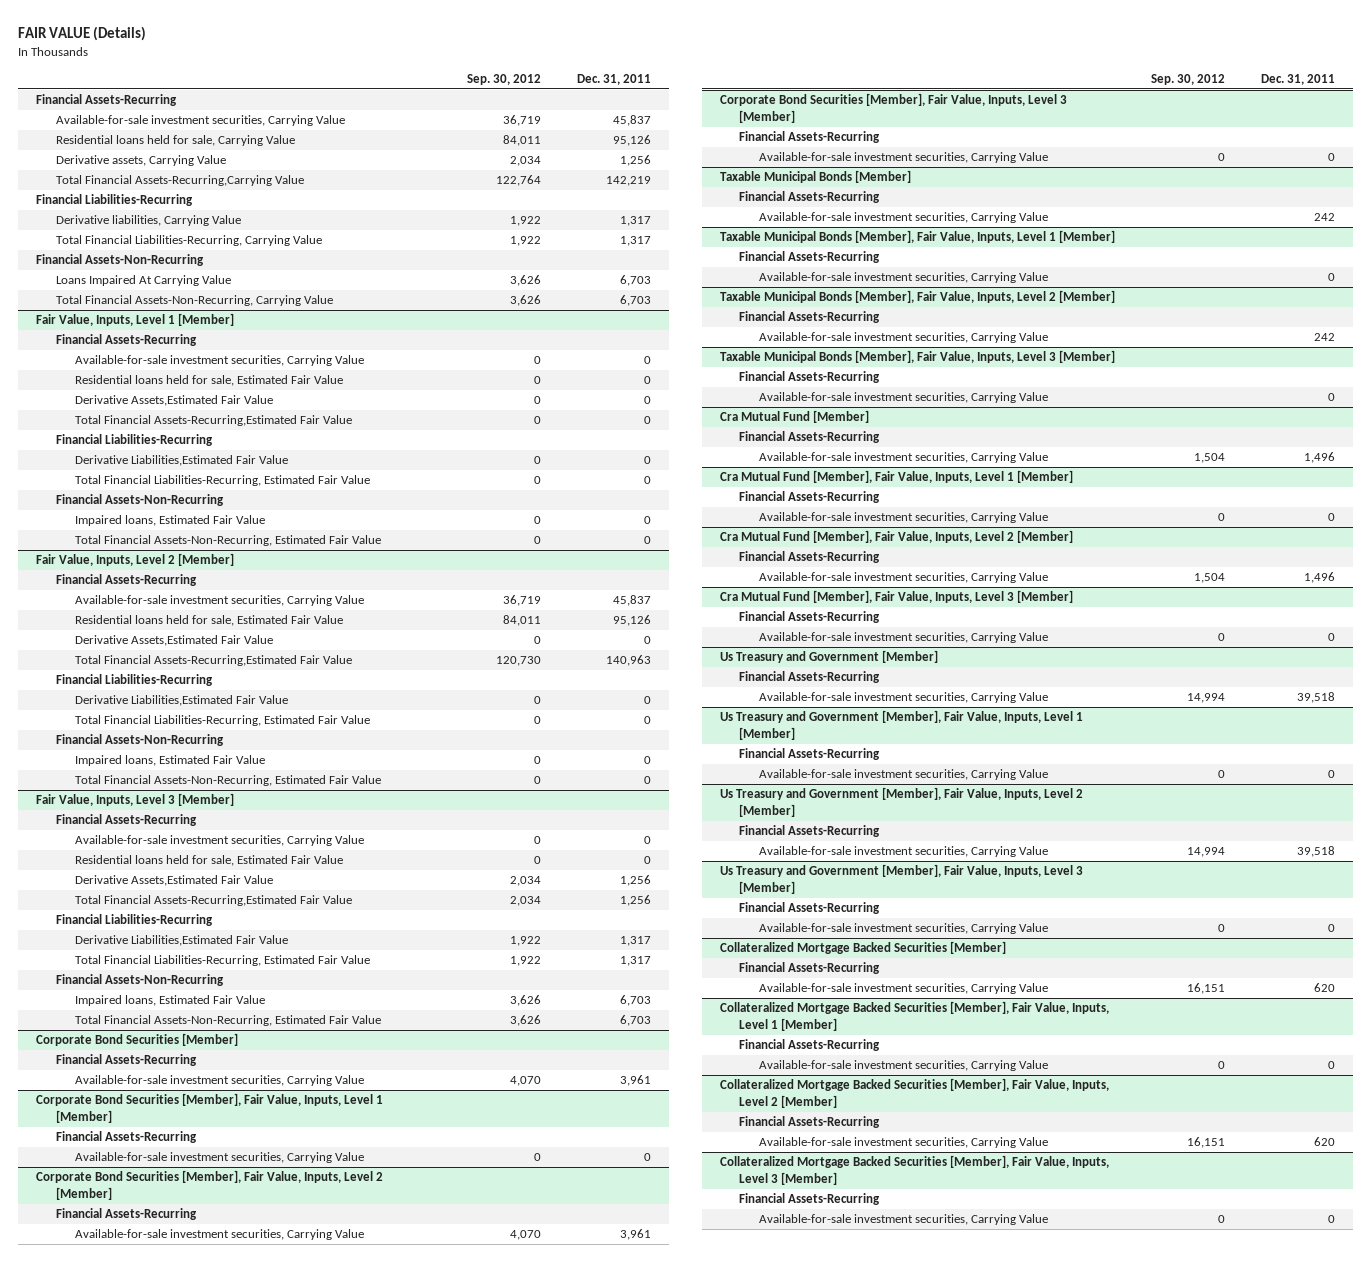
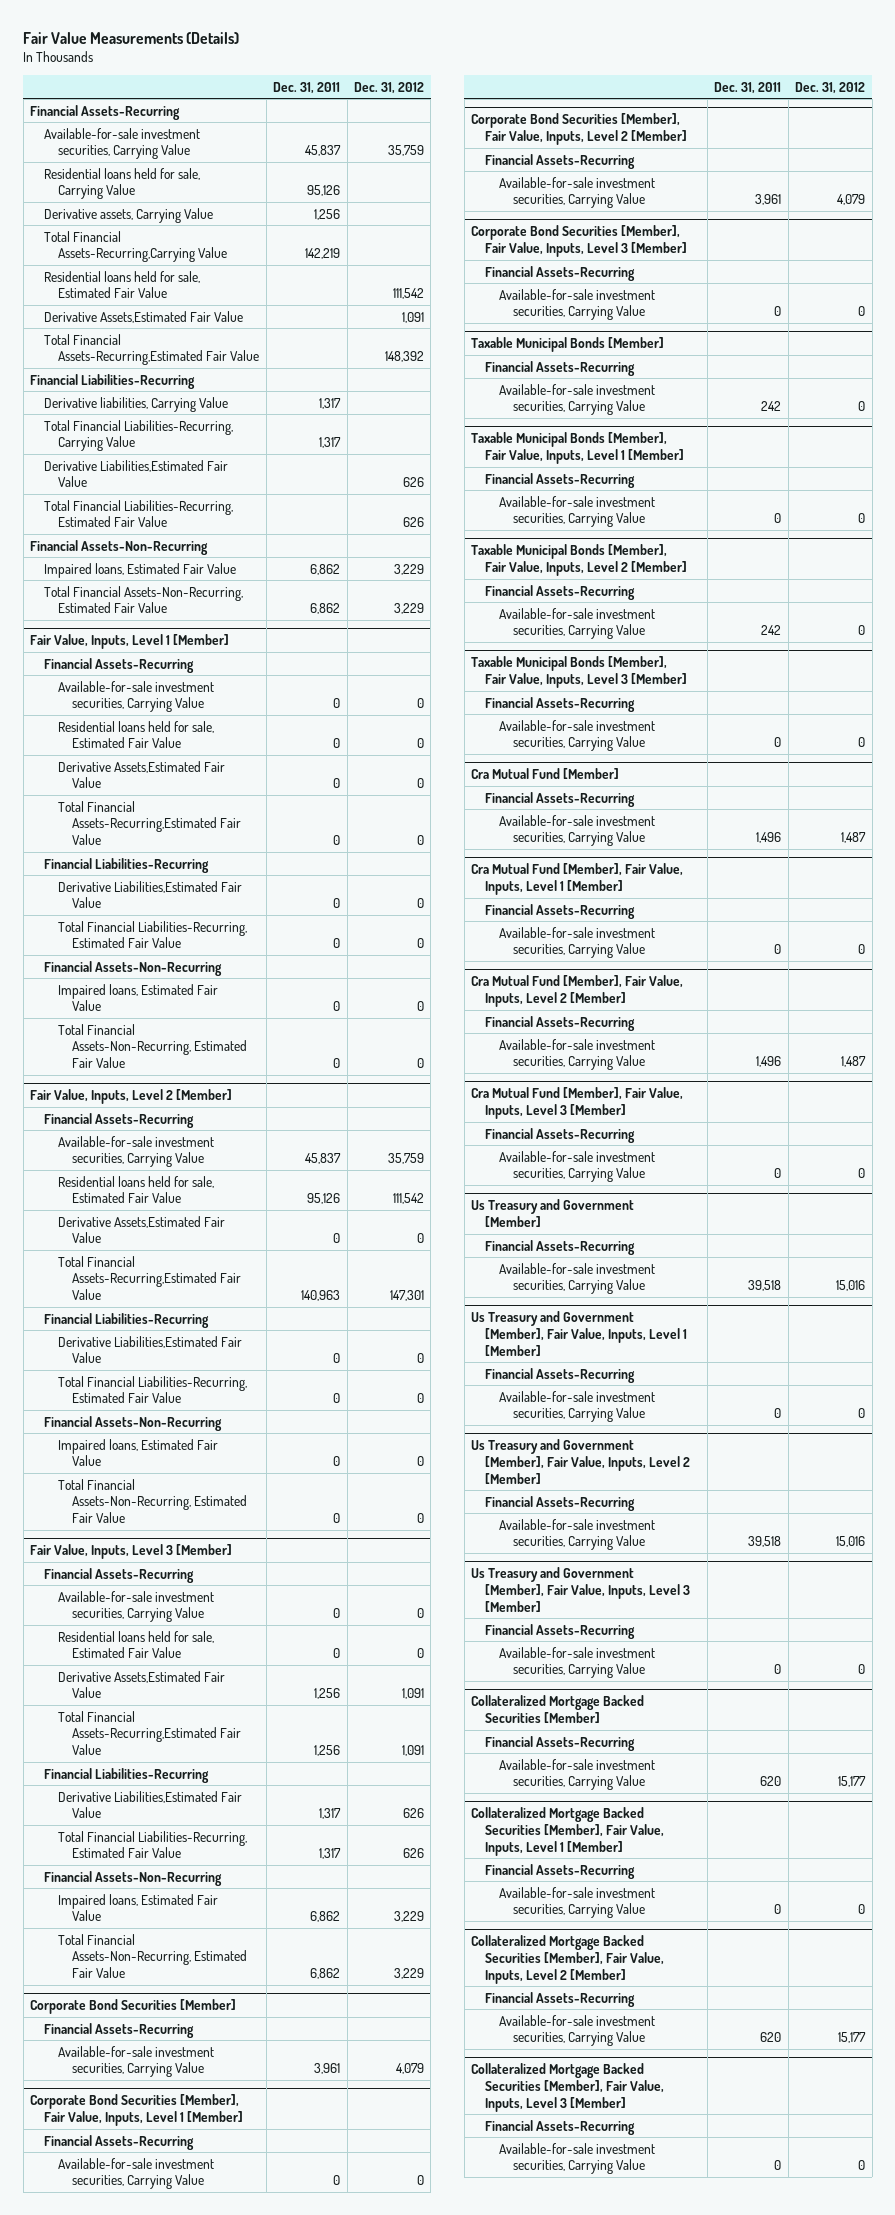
- FAIR VALUE (Details)
+ Fair Value Measurements (Details)
- | Sep. 30, 2012 | Dec. 31, 2011
+ | Dec. 31, 2011 | Dec. 31, 2012
+ Residential loans held for sale, Estimated Fair Value | | 111,542
+ Derivative Assets,Estimated Fair Value | | 1,091
+ Total Financial Assets-Recurring,Estimated Fair Value | | 148,392
+ Derivative Liabilities,Estimated Fair Value | | 626
+ Total Financial Liabilities-Recurring, Estimated Fair Value | | 626
- Loans Impaired At Carrying Value | 3,626 | 6,703
- Total Financial Assets-Non-Recurring, Carrying Value | 3,626 | 6,703
+ Impaired loans, Estimated Fair Value | 6,862 | 3,229
+ Total Financial Assets-Non-Recurring, Estimated Fair Value | 6,862 | 3,229
@ Fair Value, Inputs, Level 3 [Member]
- Impaired loans, Estimated Fair Value | 3,626 | 6,703
- Total Financial Assets-Non-Recurring, Estimated Fair Value | 3,626 | 6,703
+ Impaired loans, Estimated Fair Value | 6,862 | 3,229
+ Total Financial Assets-Non-Recurring, Estimated Fair Value | 6,862 | 3,229

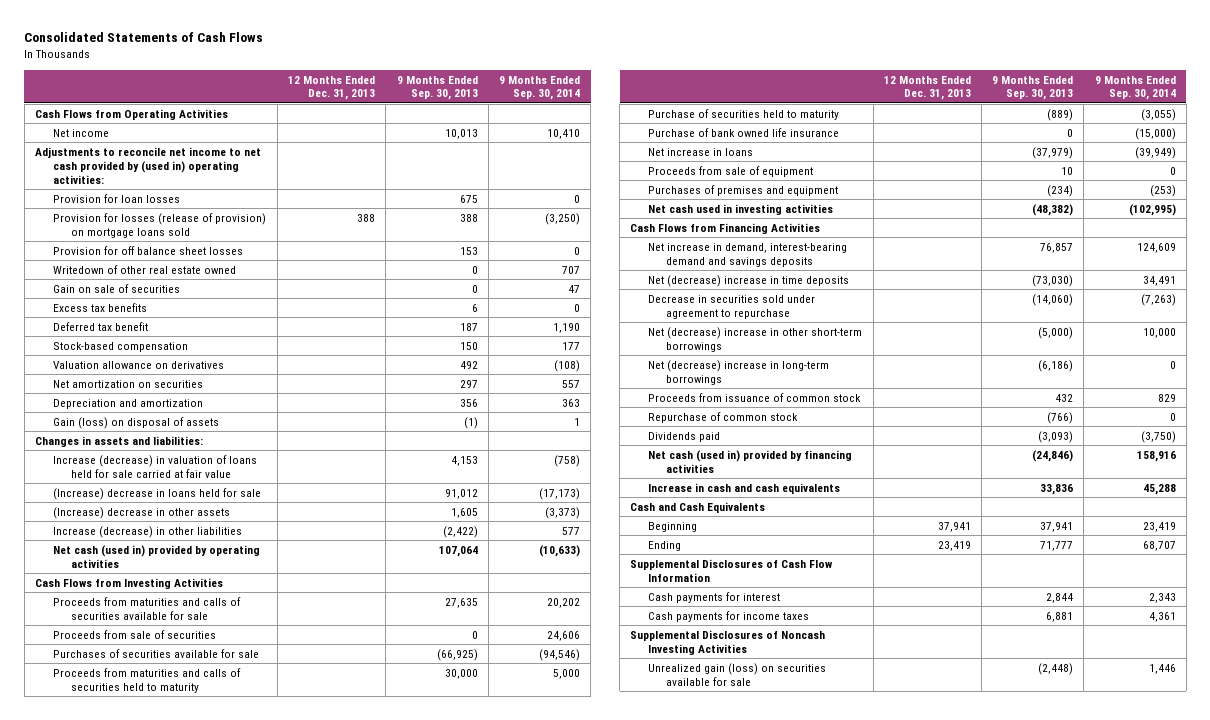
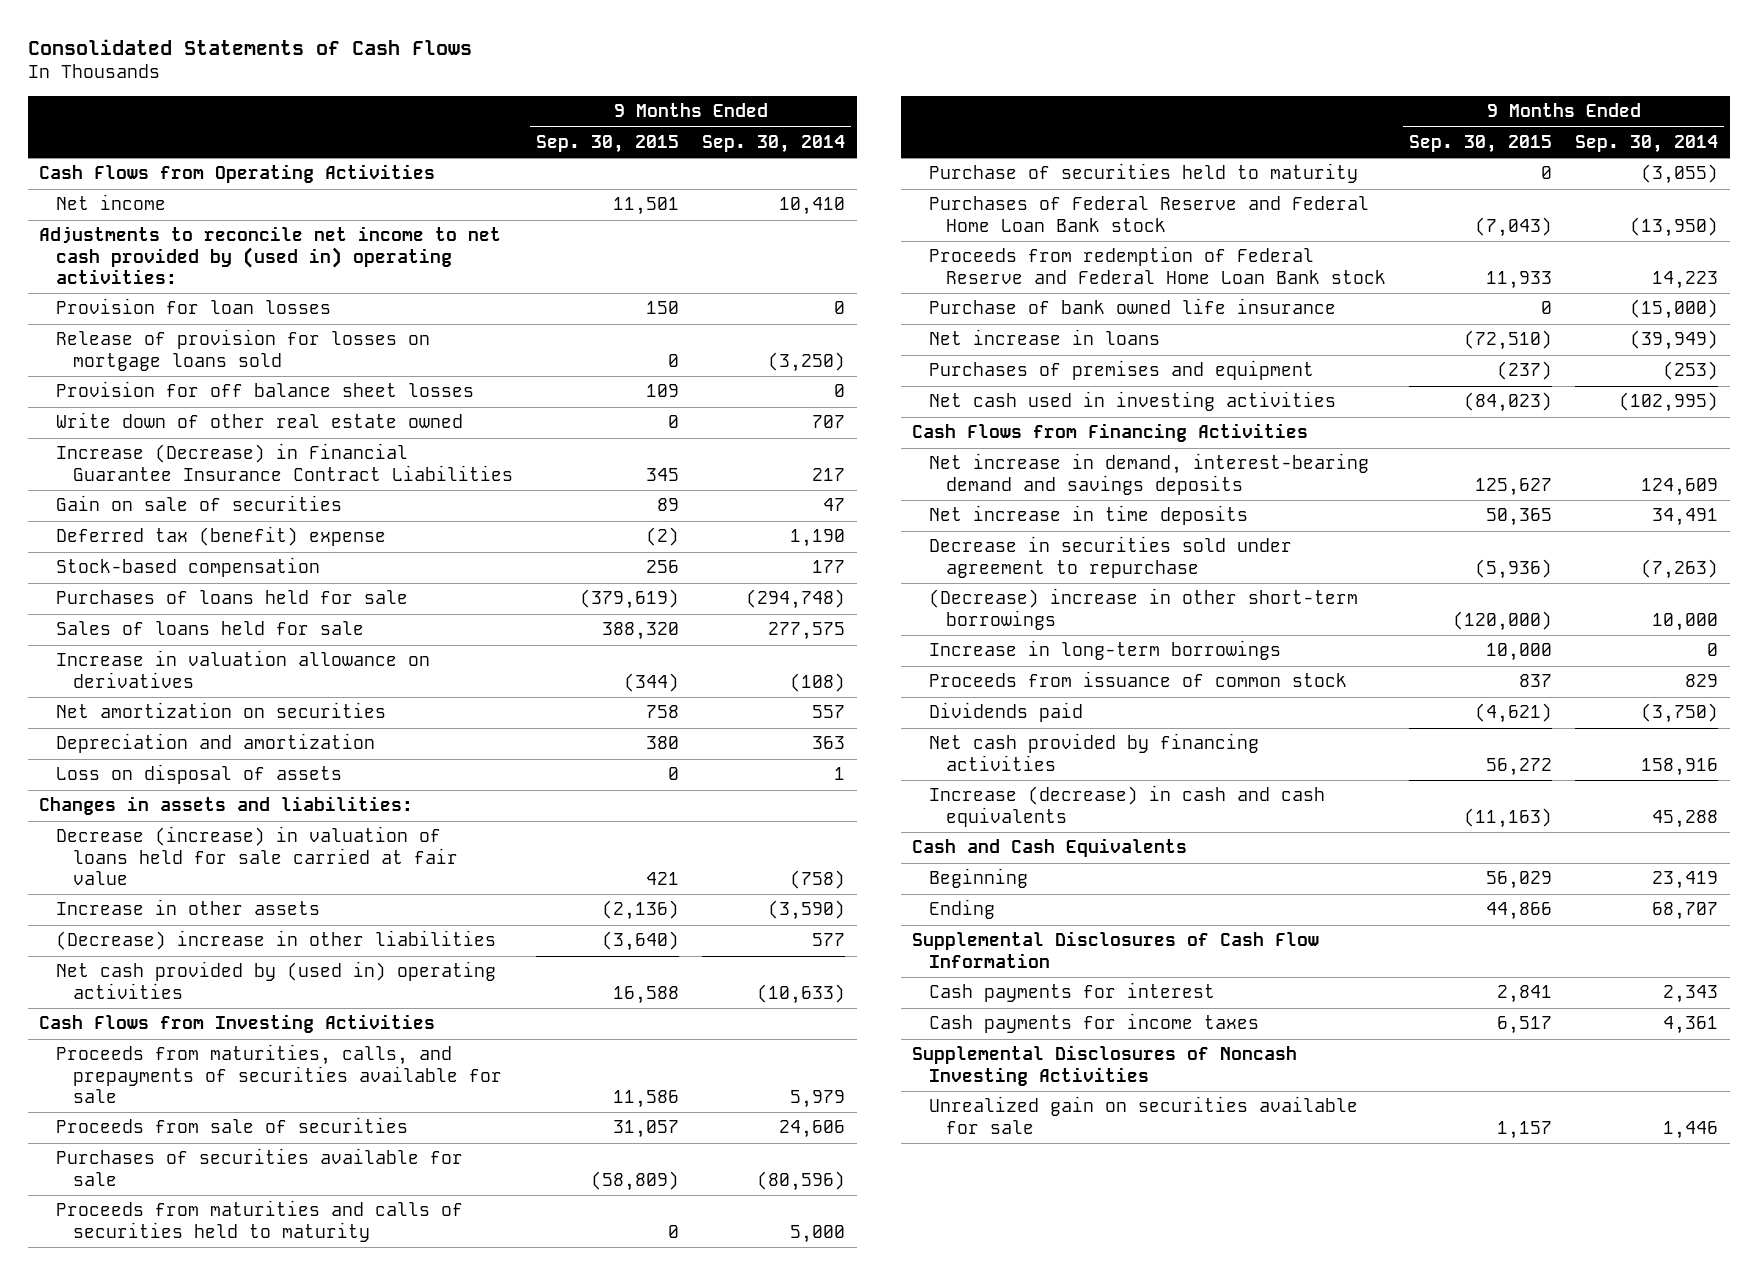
- | 12 Months Ended Dec. 31, 2013 | 9 Months Ended Sep. 30, 2013 | 9 Months Ended Sep. 30, 2014
+ | 9 Months Ended Sep. 30, 2015 | 9 Months Ended Sep. 30, 2014
- Provision for losses (release of provision) on mortgage loans sold | 388 | 388 | (3,250)
+ Release of provision for losses on mortgage loans sold | 0 | (3,250)
- Writedown of other real estate owned | | 0 | 707
+ Write down of other real estate owned | 0 | 707
+ Increase (Decrease) in Financial Guarantee Insurance Contract Liabilities | 345 | 217
- Excess tax benefits | | 6 | 0
- Deferred tax benefit | | 187 | 1,190
+ Deferred tax (benefit) expense | (2) | 1,190
- Valuation allowance on derivatives | | 492 | (108)
+ Purchases of loans held for sale | (379,619) | (294,748)
+ Sales of loans held for sale | 388,320 | 277,575
+ Increase in valuation allowance on derivatives | (344) | (108)
- Gain (loss) on disposal of assets | | (1) | 1
+ Loss on disposal of assets | 0 | 1
- Increase (decrease) in valuation of loans held for sale carried at fair value | | 4,153 | (758)
- (Increase) decrease in loans held for sale | | 91,012 | (17,173)
- (Increase) decrease in other assets | | 1,605 | (3,373)
- Increase (decrease) in other liabilities | | (2,422) | 577
- Net cash (used in) provided by operating activities | | 107,064 | (10,633)
+ Decrease (increase) in valuation of loans held for sale carried at fair value | 421 | (758)
+ Increase in other assets | (2,136) | (3,590)
+ (Decrease) increase in other liabilities | (3,640) | 577
+ Net cash provided by (used in) operating activities | 16,588 | (10,633)
- Proceeds from maturities and calls of securities available for sale | | 27,635 | 20,202
+ Proceeds from maturities, calls, and prepayments of securities available for sale | 11,586 | 5,979
- Purchases of securities available for sale | | (66,925) | (94,546)
+ Purchases of securities available for sale | (58,809) | (80,596)
+ Purchases of Federal Reserve and Federal Home Loan Bank stock | (7,043) | (13,950)
+ Proceeds from redemption of Federal Reserve and Federal Home Loan Bank stock | 11,933 | 14,223
- Proceeds from sale of equipment | | 10 | 0
- Net (decrease) increase in time deposits | | (73,030) | 34,491
+ Net increase in time deposits | 50,365 | 34,491
- Net (decrease) increase in other short-term borrowings | | (5,000) | 10,000
- Net (decrease) increase in long-term borrowings | | (6,186) | 0
+ (Decrease) increase in other short-term borrowings | (120,000) | 10,000
+ Increase in long-term borrowings | 10,000 | 0
- Repurchase of common stock | | (766) | 0
- Net cash (used in) provided by financing activities | | (24,846) | 158,916
- Increase in cash and cash equivalents | | 33,836 | 45,288
+ Net cash provided by financing activities | 56,272 | 158,916
+ Increase (decrease) in cash and cash equivalents | (11,163) | 45,288
- Unrealized gain (loss) on securities available for sale | | (2,448) | 1,446
+ Unrealized gain on securities available for sale | 1,157 | 1,446

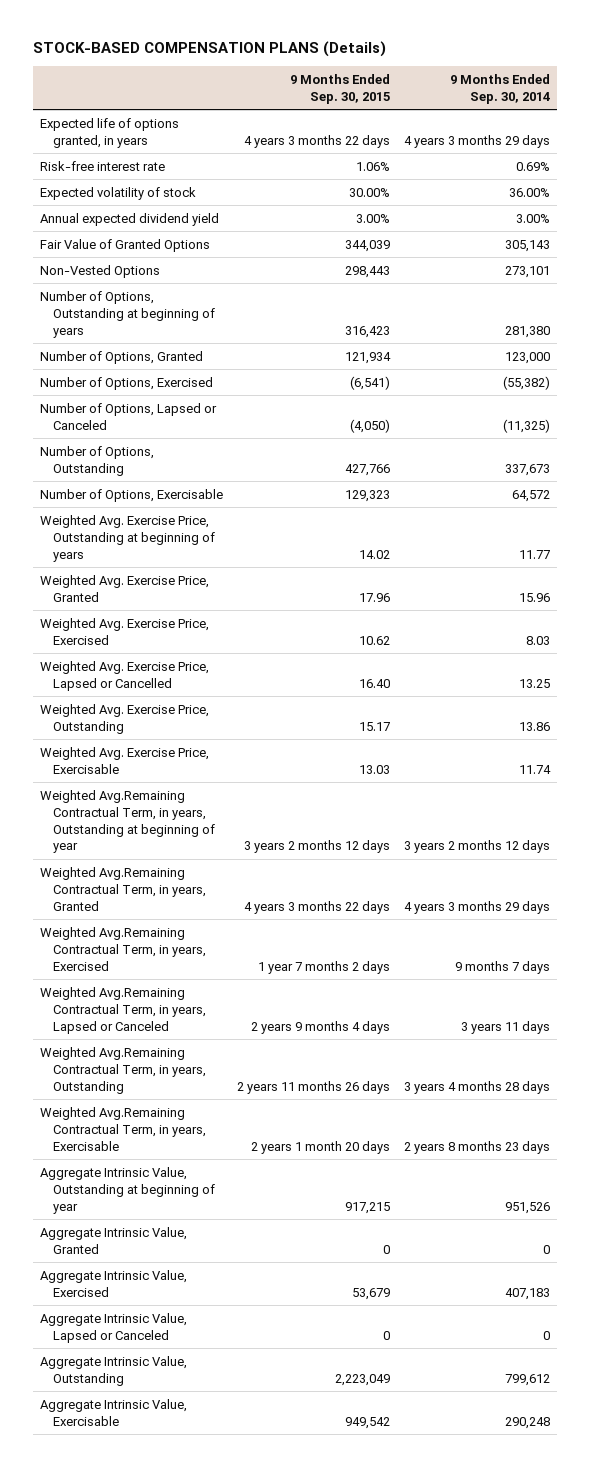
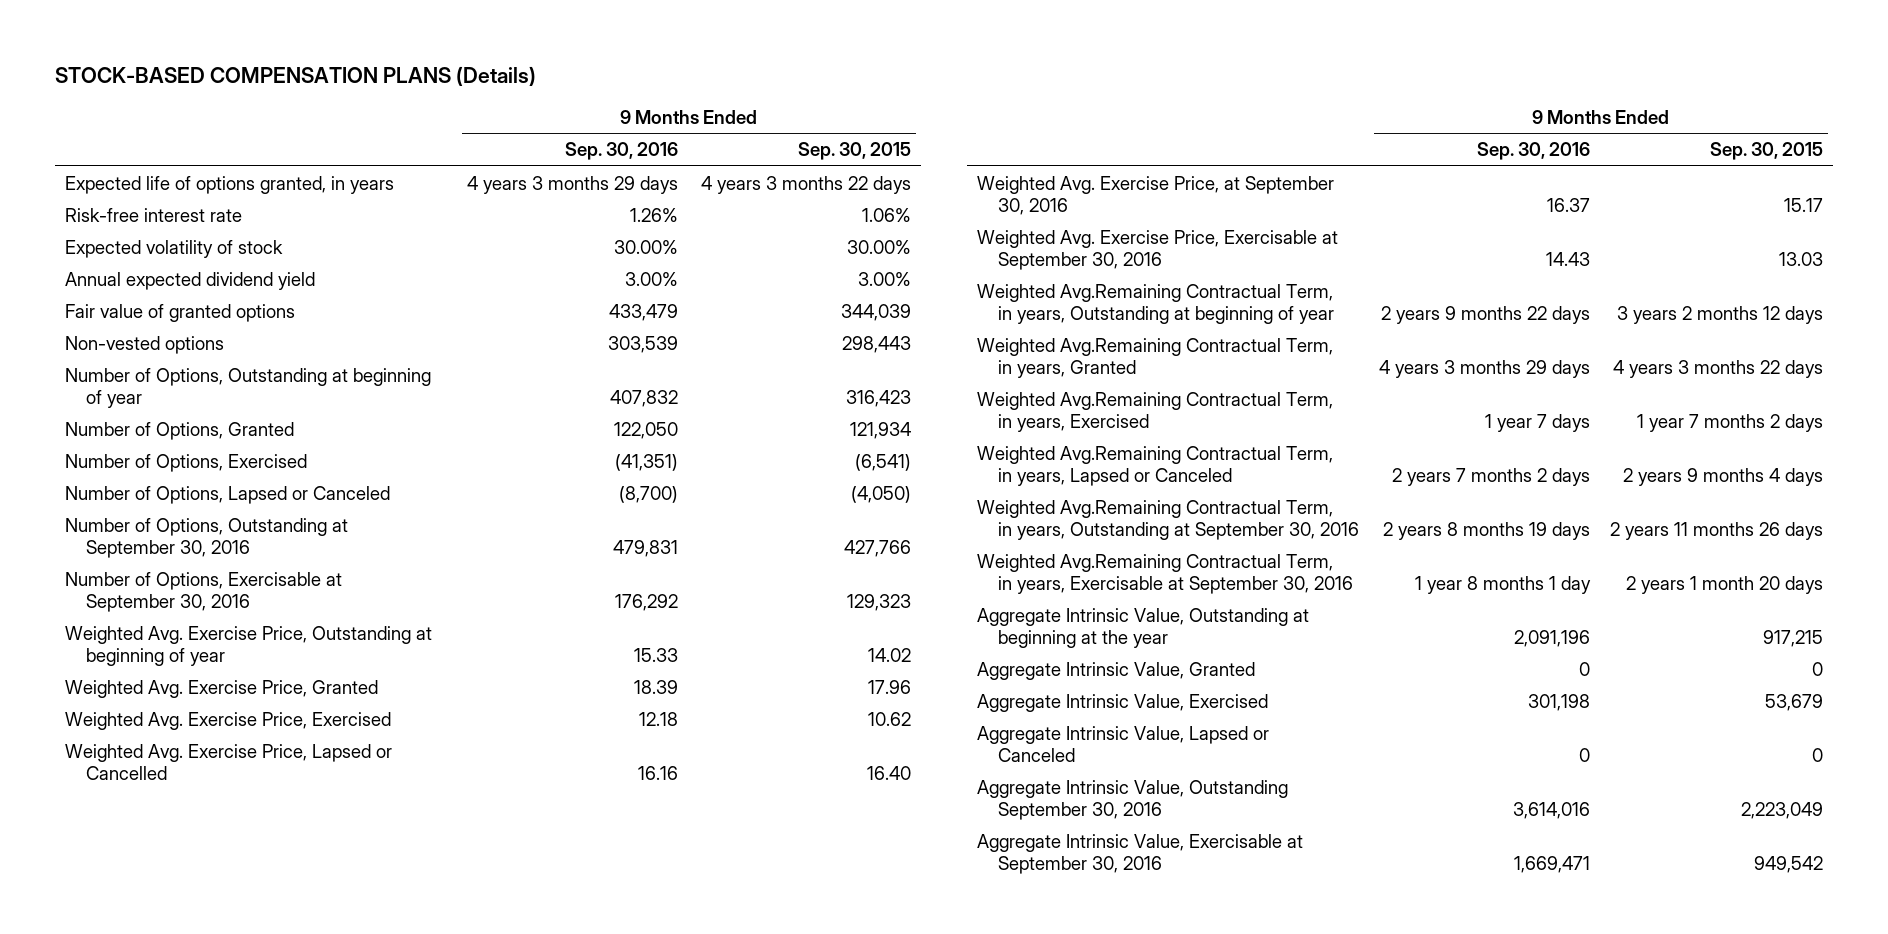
- | 9 Months Ended Sep. 30, 2015 | 9 Months Ended Sep. 30, 2014
+ | 9 Months Ended Sep. 30, 2016 | 9 Months Ended Sep. 30, 2015
- Fair Value of Granted Options | 344,039 | 305,143
- Non-Vested Options | 298,443 | 273,101
- Number of Options, Outstanding at beginning of years | 316,423 | 281,380
+ Fair value of granted options | 433,479 | 344,039
+ Non-vested options | 303,539 | 298,443
+ Number of Options, Outstanding at beginning of year | 407,832 | 316,423
- Number of Options, Outstanding | 427,766 | 337,673
- Number of Options, Exercisable | 129,323 | 64,572
- Weighted Avg. Exercise Price, Outstanding at beginning of years | 14.02 | 11.77
+ Number of Options, Outstanding at September 30, 2016 | 479,831 | 427,766
+ Number of Options, Exercisable at September 30, 2016 | 176,292 | 129,323
+ Weighted Avg. Exercise Price, Outstanding at beginning of year | 15.33 | 14.02
- Weighted Avg. Exercise Price, Outstanding | 15.17 | 13.86
- Weighted Avg. Exercise Price, Exercisable | 13.03 | 11.74
+ Weighted Avg. Exercise Price, at September 30, 2016 | 16.37 | 15.17
+ Weighted Avg. Exercise Price, Exercisable at September 30, 2016 | 14.43 | 13.03
- Weighted Avg.Remaining Contractual Term, in years, Outstanding | 2 years 11 months 26 days | 3 years 4 months 28 days
- Weighted Avg.Remaining Contractual Term, in years, Exercisable | 2 years 1 month 20 days | 2 years 8 months 23 days
- Aggregate Intrinsic Value, Outstanding at beginning of year | 917,215 | 951,526
+ Weighted Avg.Remaining Contractual Term, in years, Outstanding at September 30, 2016 | 2 years 8 months 19 days | 2 years 11 months 26 days
+ Weighted Avg.Remaining Contractual Term, in years, Exercisable at September 30, 2016 | 1 year 8 months 1 day | 2 years 1 month 20 days
+ Aggregate Intrinsic Value, Outstanding at beginning at the year | 2,091,196 | 917,215
- Aggregate Intrinsic Value, Outstanding | 2,223,049 | 799,612
- Aggregate Intrinsic Value, Exercisable | 949,542 | 290,248
+ Aggregate Intrinsic Value, Outstanding September 30, 2016 | 3,614,016 | 2,223,049
+ Aggregate Intrinsic Value, Exercisable at September 30, 2016 | 1,669,471 | 949,542

